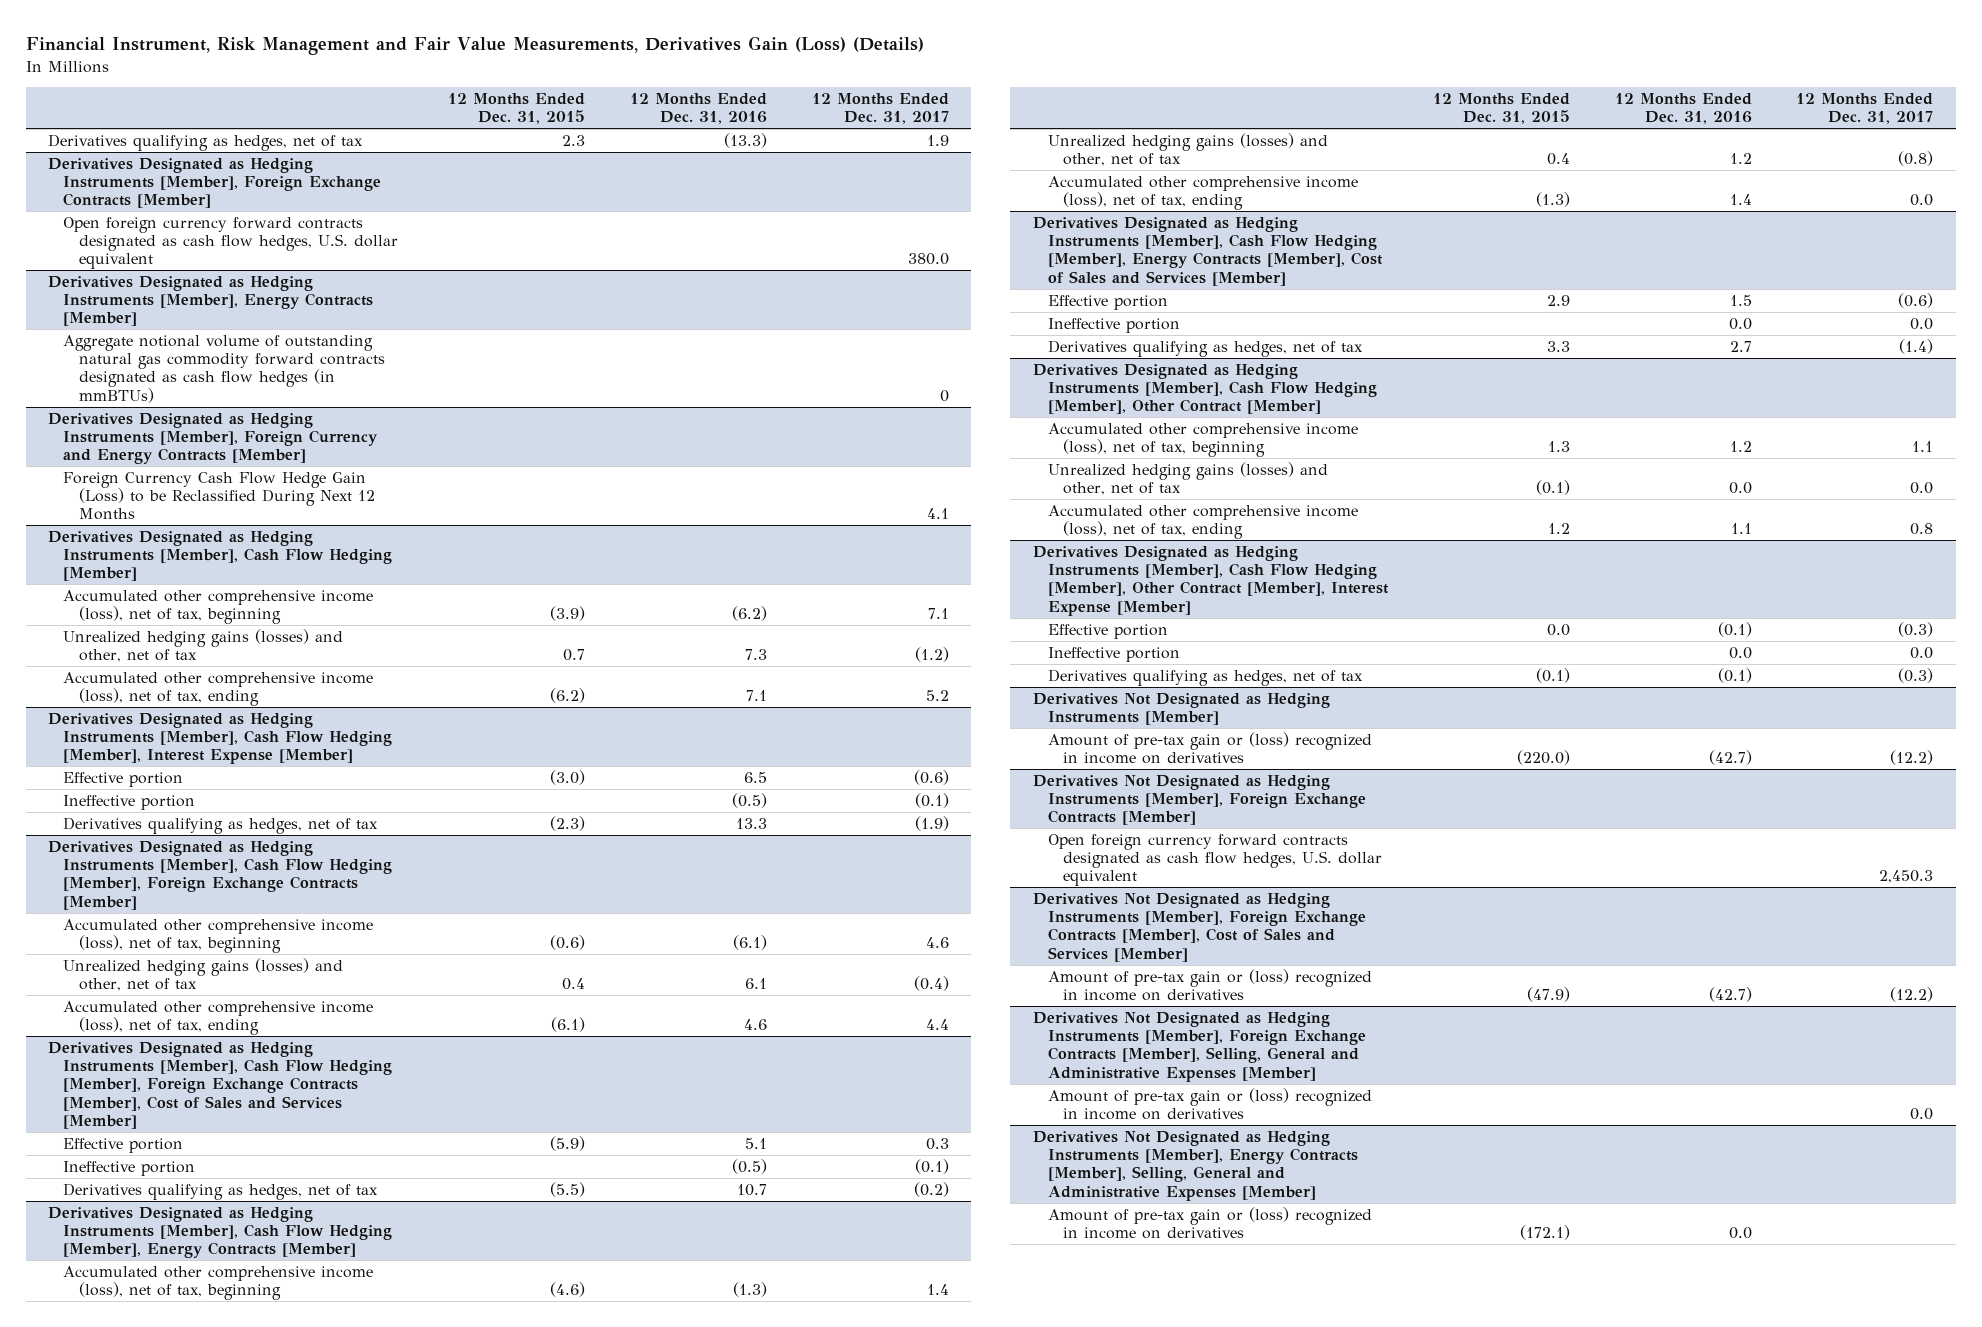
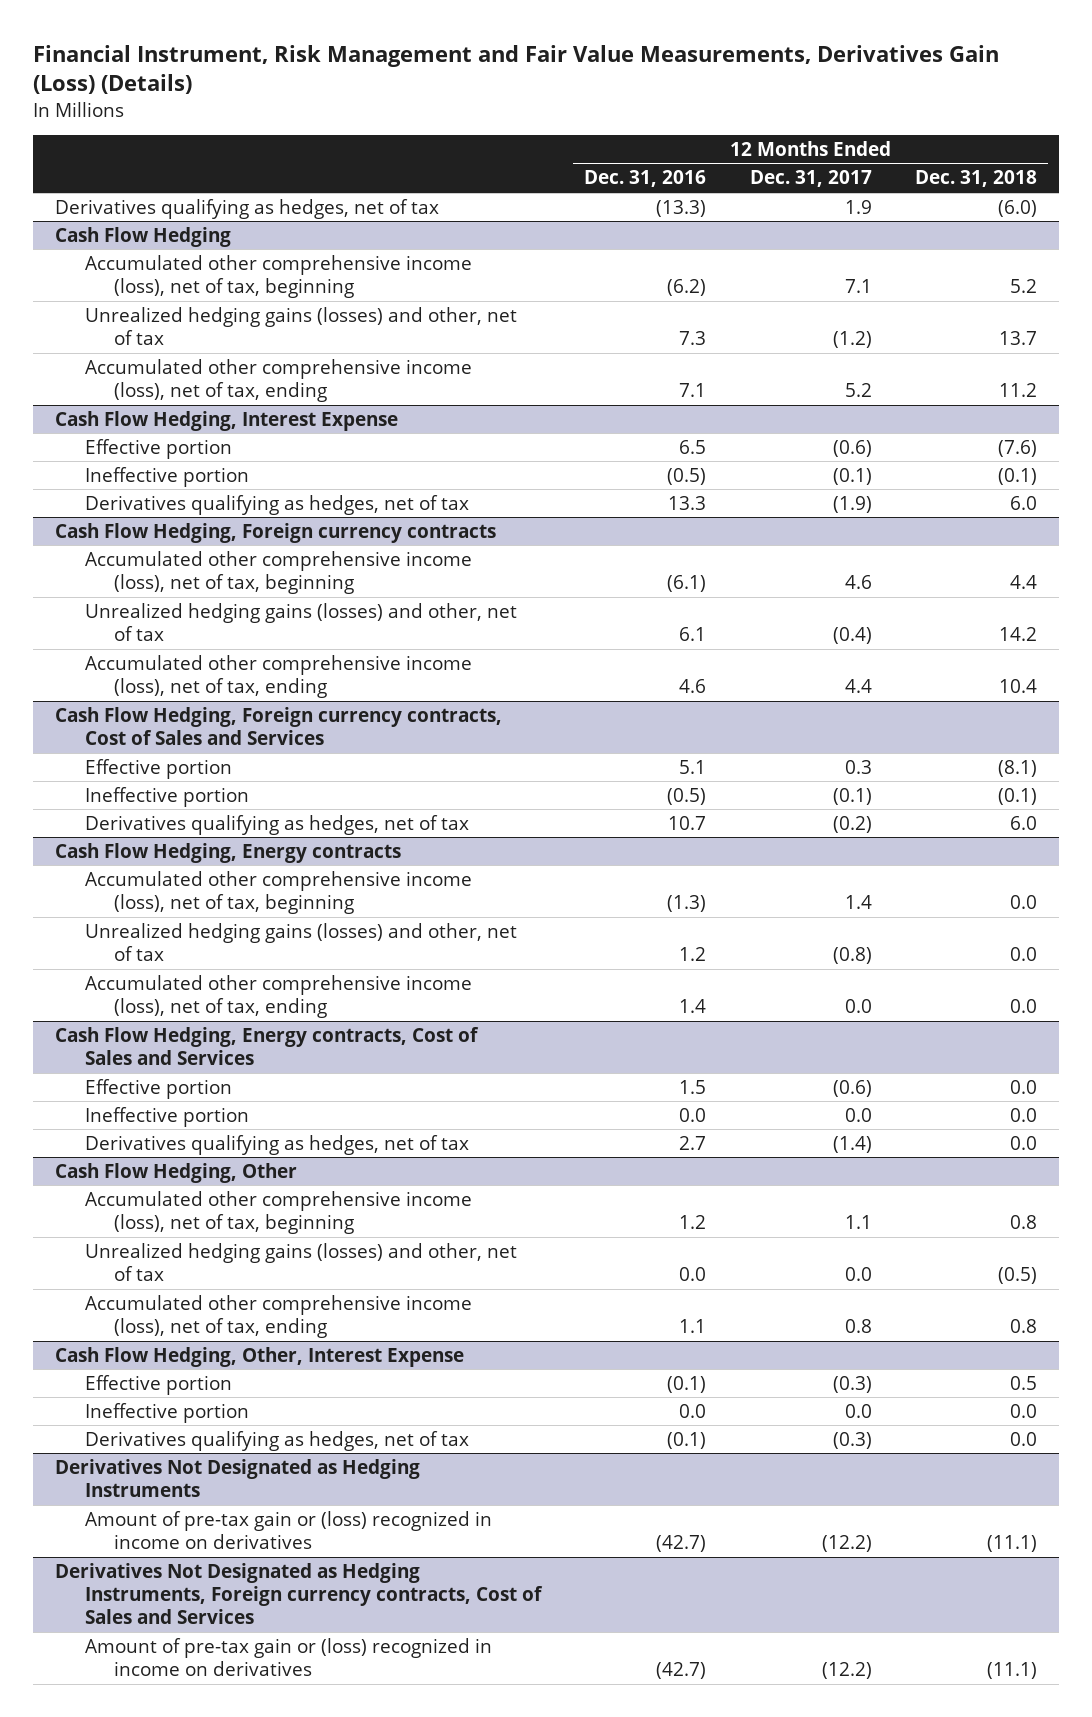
- | 12 Months Ended Dec. 31, 2015 | 12 Months Ended Dec. 31, 2016 | 12 Months Ended Dec. 31, 2017
+ | 12 Months Ended Dec. 31, 2016 | 12 Months Ended Dec. 31, 2017 | 12 Months Ended Dec. 31, 2018
- Derivatives Designated as Hedging Instruments [Member], Foreign Exchange Contracts [Member]
- Open foreign currency forward contracts designated as cash flow hedges, U.S. dollar equivalent | | | 380.0
- Derivatives Designated as Hedging Instruments [Member], Energy Contracts [Member]
- Aggregate notional volume of outstanding natural gas commodity forward contracts designated as cash flow hedges (in mmBTUs) | | | 0
- Derivatives Designated as Hedging Instruments [Member], Foreign Currency and Energy Contracts [Member]
- Foreign Currency Cash Flow Hedge Gain (Loss) to be Reclassified During Next 12 Months | | | 4.1
- Derivatives Designated as Hedging Instruments [Member], Cash Flow Hedging [Member]
+ Cash Flow Hedging
- Derivatives Designated as Hedging Instruments [Member], Cash Flow Hedging [Member], Interest Expense [Member]
+ Cash Flow Hedging, Interest Expense
- Derivatives Designated as Hedging Instruments [Member], Cash Flow Hedging [Member], Foreign Exchange Contracts [Member]
+ Cash Flow Hedging, Foreign currency contracts
- Derivatives Designated as Hedging Instruments [Member], Cash Flow Hedging [Member], Foreign Exchange Contracts [Member], Cost of Sales and Services [Member]
+ Cash Flow Hedging, Foreign currency contracts, Cost of Sales and Services
- Derivatives Designated as Hedging Instruments [Member], Cash Flow Hedging [Member], Energy Contracts [Member]
+ Cash Flow Hedging, Energy contracts
- Derivatives Designated as Hedging Instruments [Member], Cash Flow Hedging [Member], Energy Contracts [Member], Cost of Sales and Services [Member]
+ Cash Flow Hedging, Energy contracts, Cost of Sales and Services
- Derivatives Designated as Hedging Instruments [Member], Cash Flow Hedging [Member], Other Contract [Member]
+ Cash Flow Hedging, Other
- Derivatives Designated as Hedging Instruments [Member], Cash Flow Hedging [Member], Other Contract [Member], Interest Expense [Member]
+ Cash Flow Hedging, Other, Interest Expense
- Derivatives Not Designated as Hedging Instruments [Member]
+ Derivatives Not Designated as Hedging Instruments
- Derivatives Not Designated as Hedging Instruments [Member], Foreign Exchange Contracts [Member]
- Open foreign currency forward contracts designated as cash flow hedges, U.S. dollar equivalent | | | 2,450.3
- Derivatives Not Designated as Hedging Instruments [Member], Foreign Exchange Contracts [Member], Cost of Sales and Services [Member]
+ Derivatives Not Designated as Hedging Instruments, Foreign currency contracts, Cost of Sales and Services
- Derivatives Not Designated as Hedging Instruments [Member], Foreign Exchange Contracts [Member], Selling, General and Administrative Expenses [Member]
- Amount of pre-tax gain or (loss) recognized in income on derivatives | | | 0.0
- Derivatives Not Designated as Hedging Instruments [Member], Energy Contracts [Member], Selling, General and Administrative Expenses [Member]
- Amount of pre-tax gain or (loss) recognized in income on derivatives | (172.1) | 0.0 |

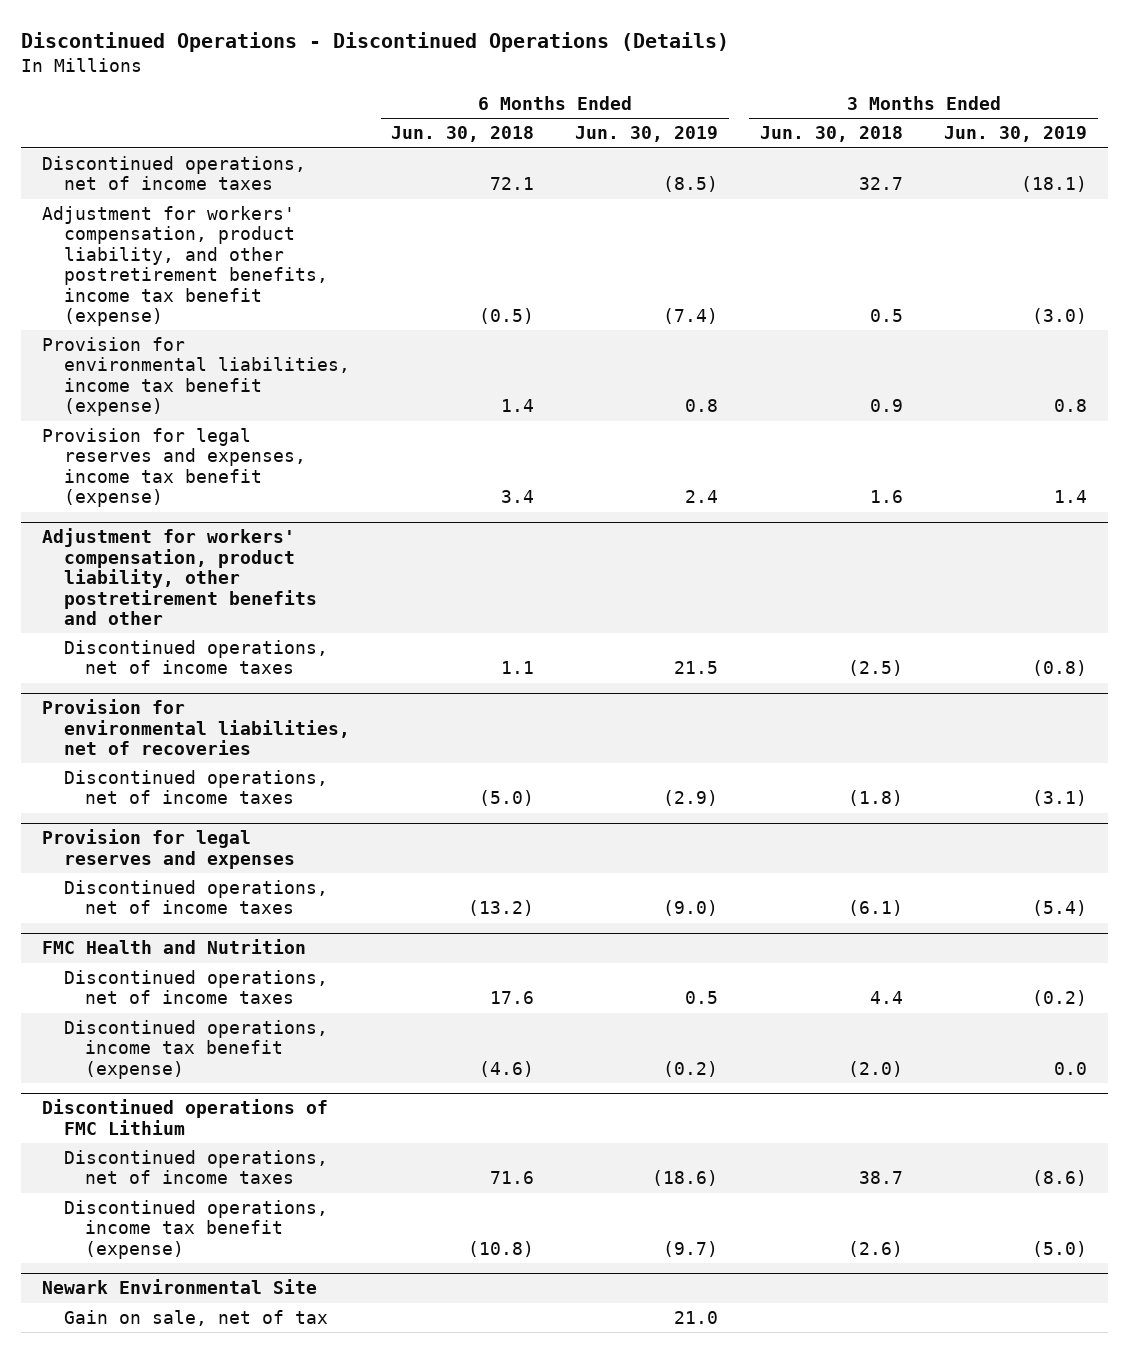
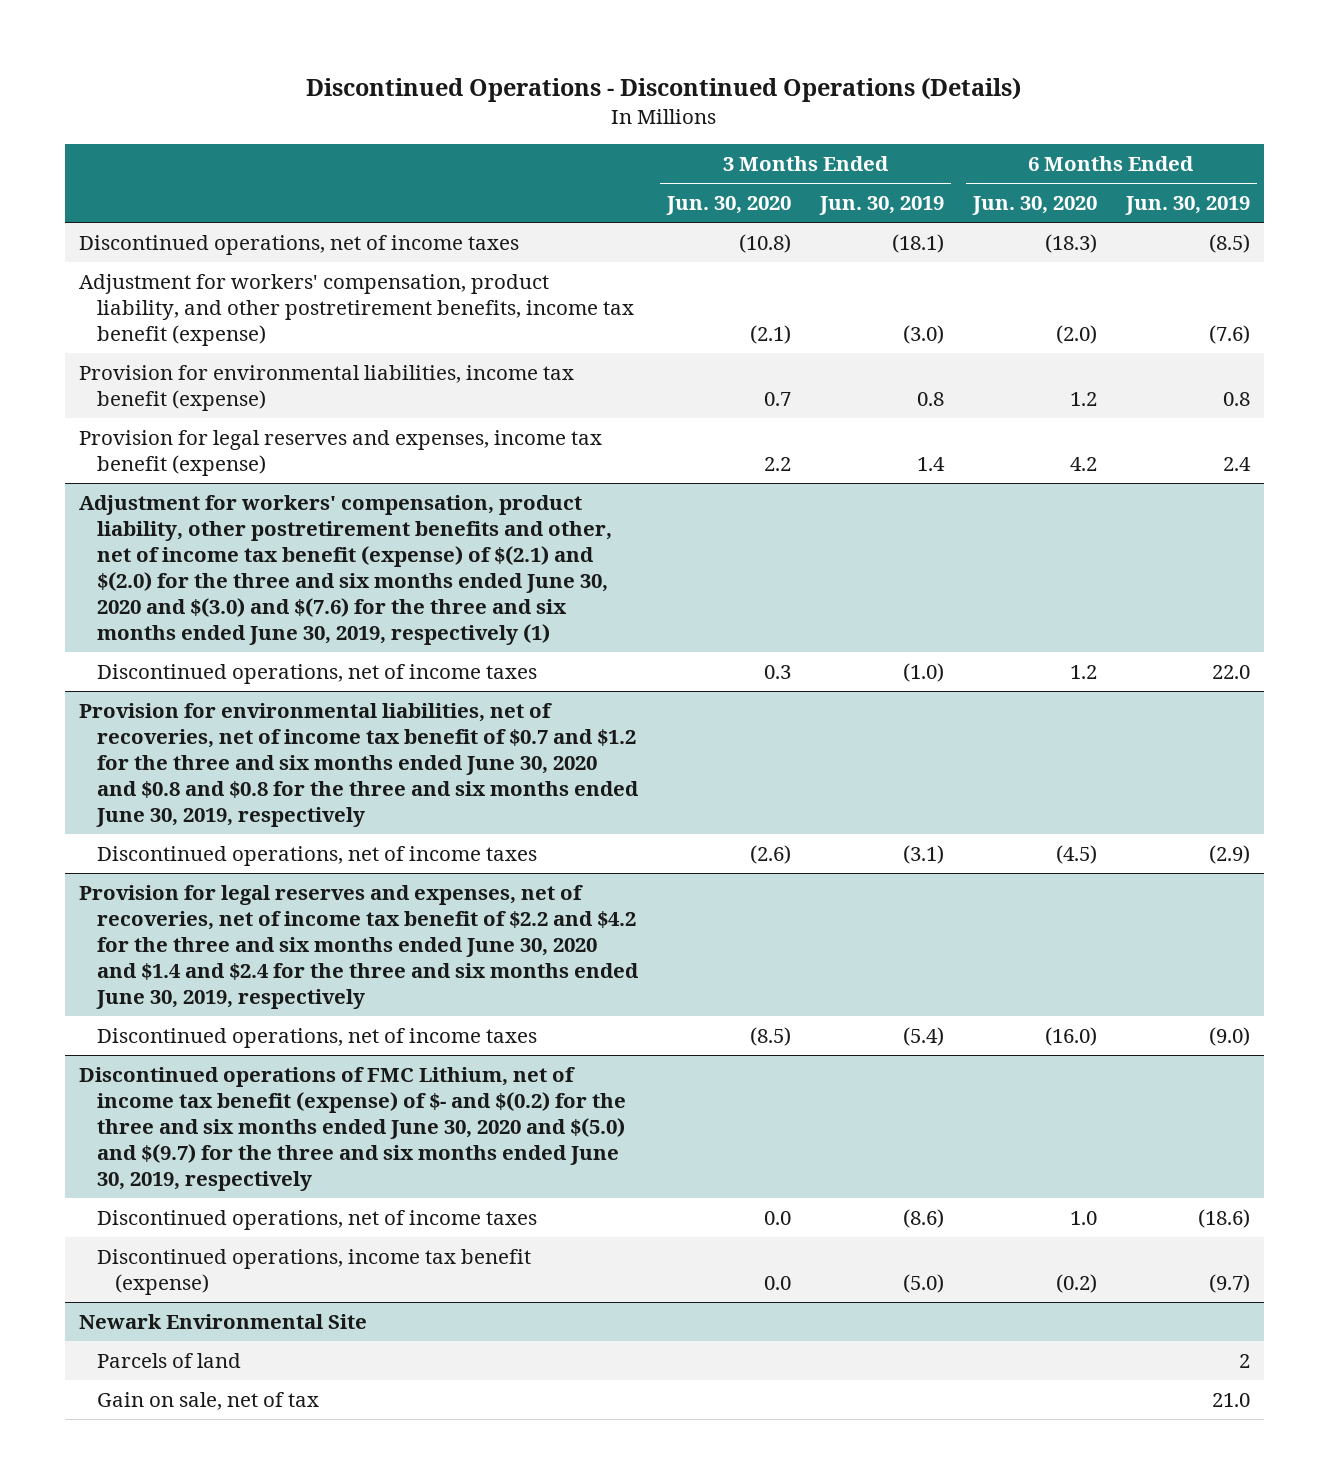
- | 6 Months Ended Jun. 30, 2018 | 6 Months Ended Jun. 30, 2019 | 3 Months Ended Jun. 30, 2018 | 3 Months Ended Jun. 30, 2019
+ | 3 Months Ended Jun. 30, 2020 | 3 Months Ended Jun. 30, 2019 | 6 Months Ended Jun. 30, 2020 | 6 Months Ended Jun. 30, 2019
- Adjustment for workers' compensation, product liability, and other postretirement benefits, income tax benefit (expense) | (0.5) | (7.4) | 0.5 | (3.0)
+ Adjustment for workers' compensation, product liability, and other postretirement benefits, income tax benefit (expense) | (2.1) | (3.0) | (2.0) | (7.6)
- Adjustment for workers' compensation, product liability, other postretirement benefits and other
- Discontinued operations, net of income taxes | 1.1 | 21.5 | (2.5) | (0.8)
- Provision for environmental liabilities, net of recoveries
+ Adjustment for workers' compensation, product liability, other postretirement benefits and other, net of income tax benefit (expense) of $(2.1) and $(2.0) for the three and six months ended June 30, 2020 and $(3.0) and $(7.6) for the three and six months ended June 30, 2019, respectively (1)
+ Discontinued operations, net of income taxes | 0.3 | (1.0) | 1.2 | 22.0
+ Provision for environmental liabilities, net of recoveries, net of income tax benefit of $0.7 and $1.2 for the three and six months ended June 30, 2020 and $0.8 and $0.8 for the three and six months ended June 30, 2019, respectively
- Provision for legal reserves and expenses
+ Provision for legal reserves and expenses, net of recoveries, net of income tax benefit of $2.2 and $4.2 for the three and six months ended June 30, 2020 and $1.4 and $2.4 for the three and six months ended June 30, 2019, respectively
- FMC Health and Nutrition
- Discontinued operations, net of income taxes | 17.6 | 0.5 | 4.4 | (0.2)
- Discontinued operations, income tax benefit (expense) | (4.6) | (0.2) | (2.0) | 0.0
- Discontinued operations of FMC Lithium
+ Discontinued operations of FMC Lithium, net of income tax benefit (expense) of $- and $(0.2) for the three and six months ended June 30, 2020 and $(5.0) and $(9.7) for the three and six months ended June 30, 2019, respectively
@ Newark Environmental Site
+ Parcels of land | | | | 2

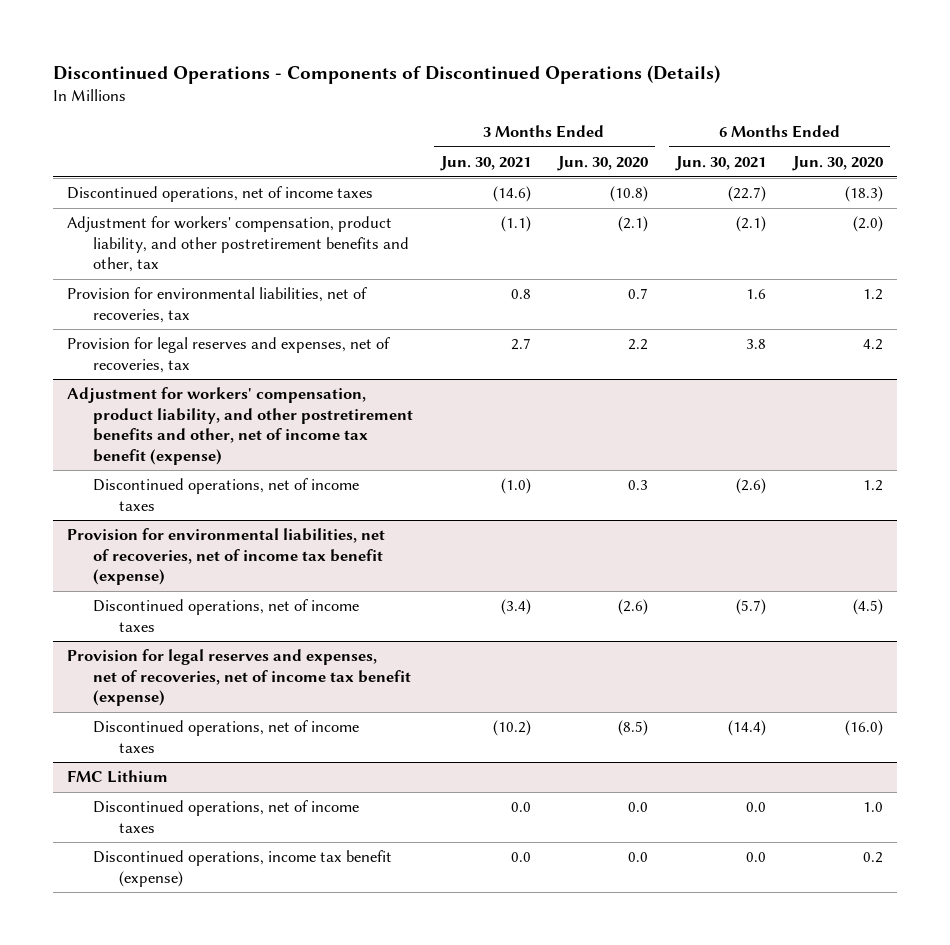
- Discontinued Operations - Discontinued Operations (Details)
+ Discontinued Operations - Components of Discontinued Operations (Details)
- | 3 Months Ended Jun. 30, 2020 | 3 Months Ended Jun. 30, 2019 | 6 Months Ended Jun. 30, 2020 | 6 Months Ended Jun. 30, 2019
+ | 3 Months Ended Jun. 30, 2021 | 3 Months Ended Jun. 30, 2020 | 6 Months Ended Jun. 30, 2021 | 6 Months Ended Jun. 30, 2020
- Adjustment for workers' compensation, product liability, and other postretirement benefits, income tax benefit (expense) | (2.1) | (3.0) | (2.0) | (7.6)
- Provision for environmental liabilities, income tax benefit (expense) | 0.7 | 0.8 | 1.2 | 0.8
- Provision for legal reserves and expenses, income tax benefit (expense) | 2.2 | 1.4 | 4.2 | 2.4
- Adjustment for workers' compensation, product liability, other postretirement benefits and other, net of income tax benefit (expense) of $(2.1) and $(2.0) for the three and six months ended June 30, 2020 and $(3.0) and $(7.6) for the three and six months ended June 30, 2019, respectively (1)
+ Adjustment for workers' compensation, product liability, and other postretirement benefits and other, tax | (1.1) | (2.1) | (2.1) | (2.0)
+ Provision for environmental liabilities, net of recoveries, tax | 0.8 | 0.7 | 1.6 | 1.2
+ Provision for legal reserves and expenses, net of recoveries, tax | 2.7 | 2.2 | 3.8 | 4.2
+ Adjustment for workers' compensation, product liability, and other postretirement benefits and other, net of income tax benefit (expense)
- Provision for environmental liabilities, net of recoveries, net of income tax benefit of $0.7 and $1.2 for the three and six months ended June 30, 2020 and $0.8 and $0.8 for the three and six months ended June 30, 2019, respectively
+ Provision for environmental liabilities, net of recoveries, net of income tax benefit (expense)
- Provision for legal reserves and expenses, net of recoveries, net of income tax benefit of $2.2 and $4.2 for the three and six months ended June 30, 2020 and $1.4 and $2.4 for the three and six months ended June 30, 2019, respectively
+ Provision for legal reserves and expenses, net of recoveries, net of income tax benefit (expense)
- Discontinued operations of FMC Lithium, net of income tax benefit (expense) of $- and $(0.2) for the three and six months ended June 30, 2020 and $(5.0) and $(9.7) for the three and six months ended June 30, 2019, respectively
+ FMC Lithium
- Discontinued operations, income tax benefit (expense) | 0.0 | (5.0) | (0.2) | (9.7)
- Newark Environmental Site
- Parcels of land | | | | 2
- Gain on sale, net of tax | | | | 21.0
+ Discontinued operations, income tax benefit (expense) | 0.0 | 0.0 | 0.0 | 0.2

